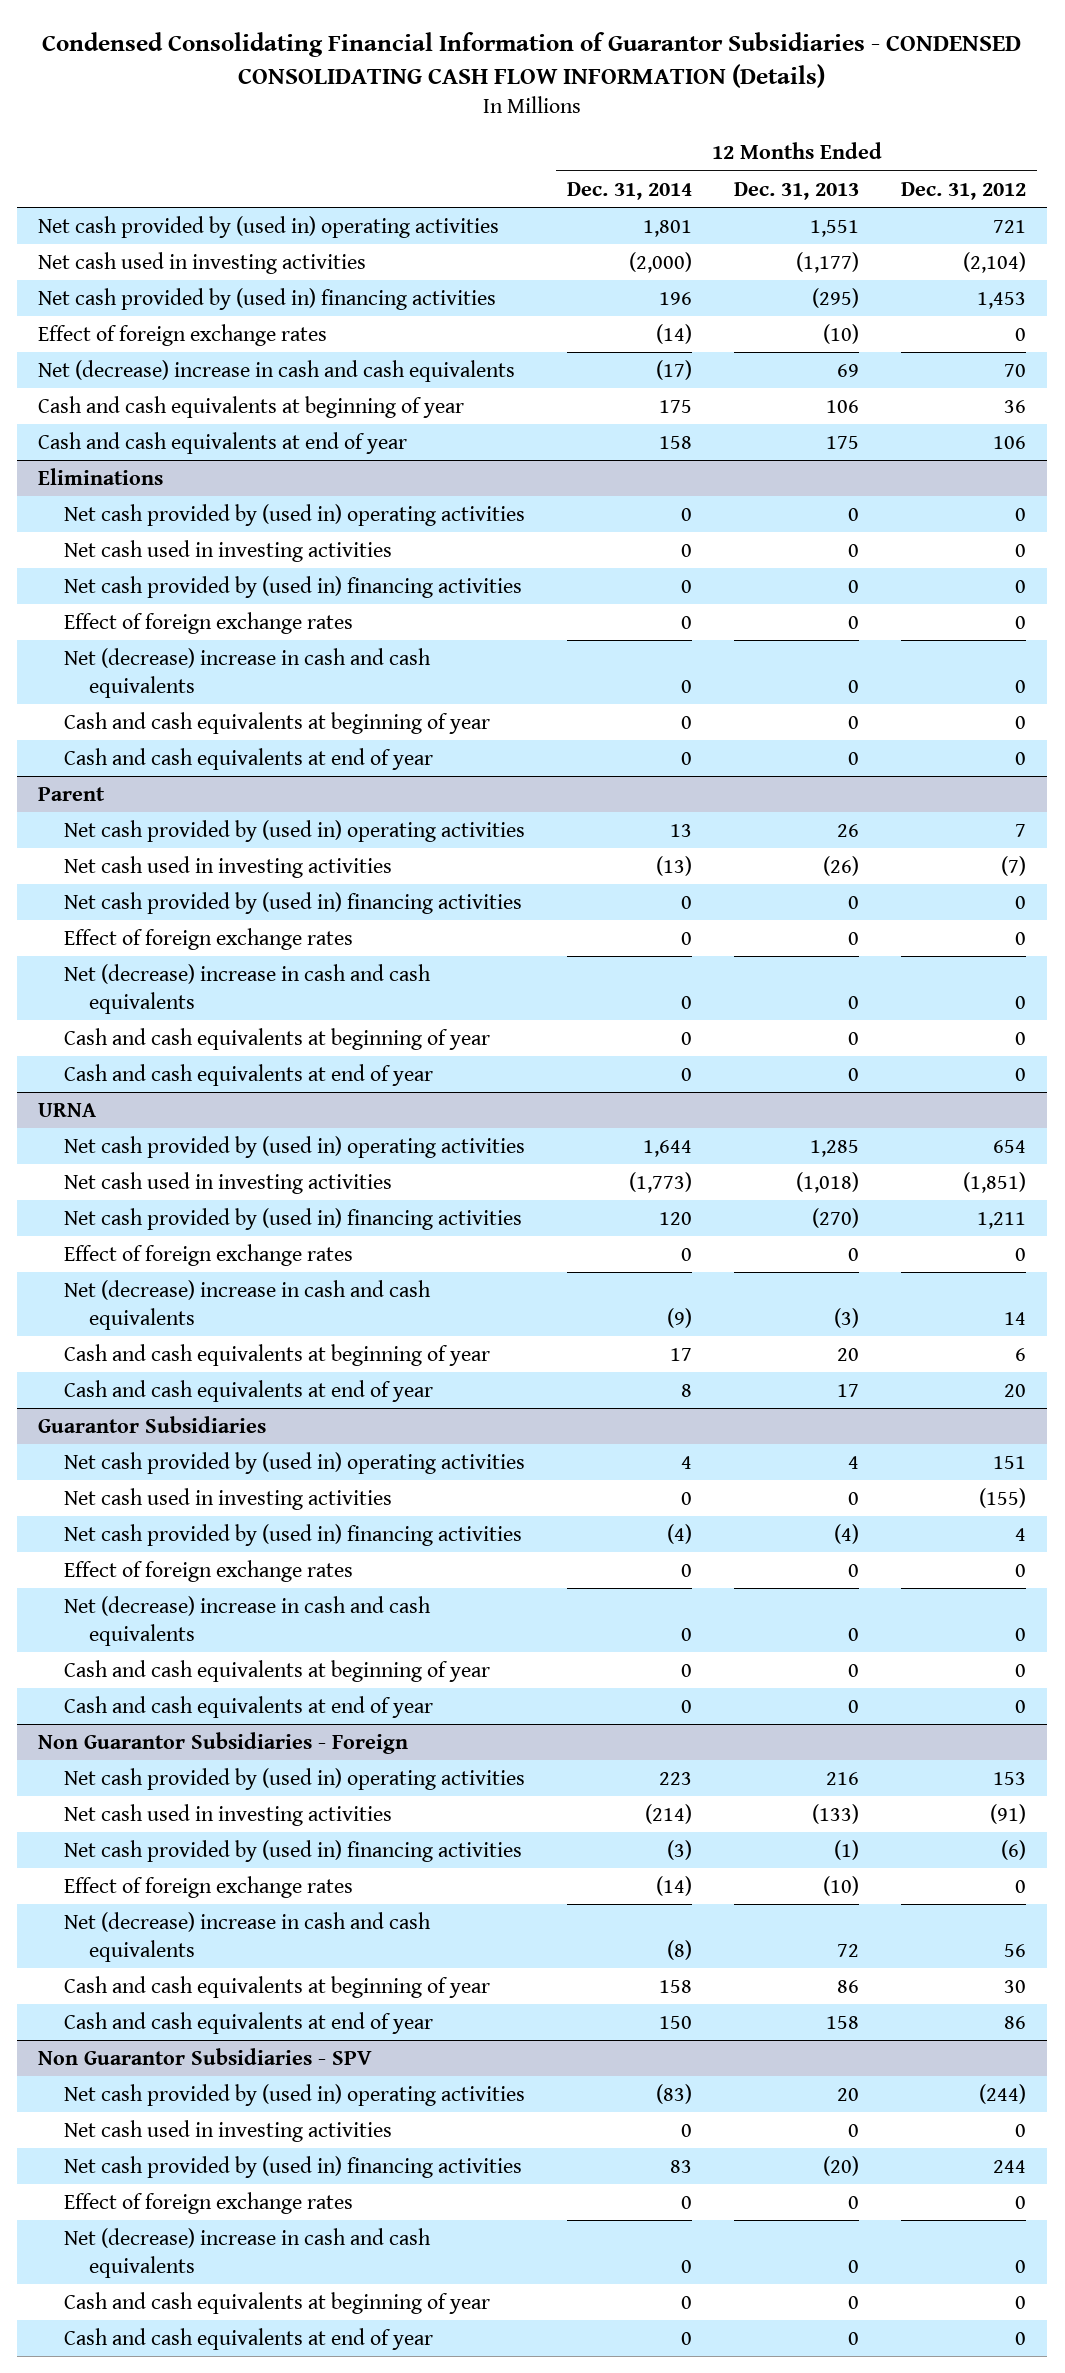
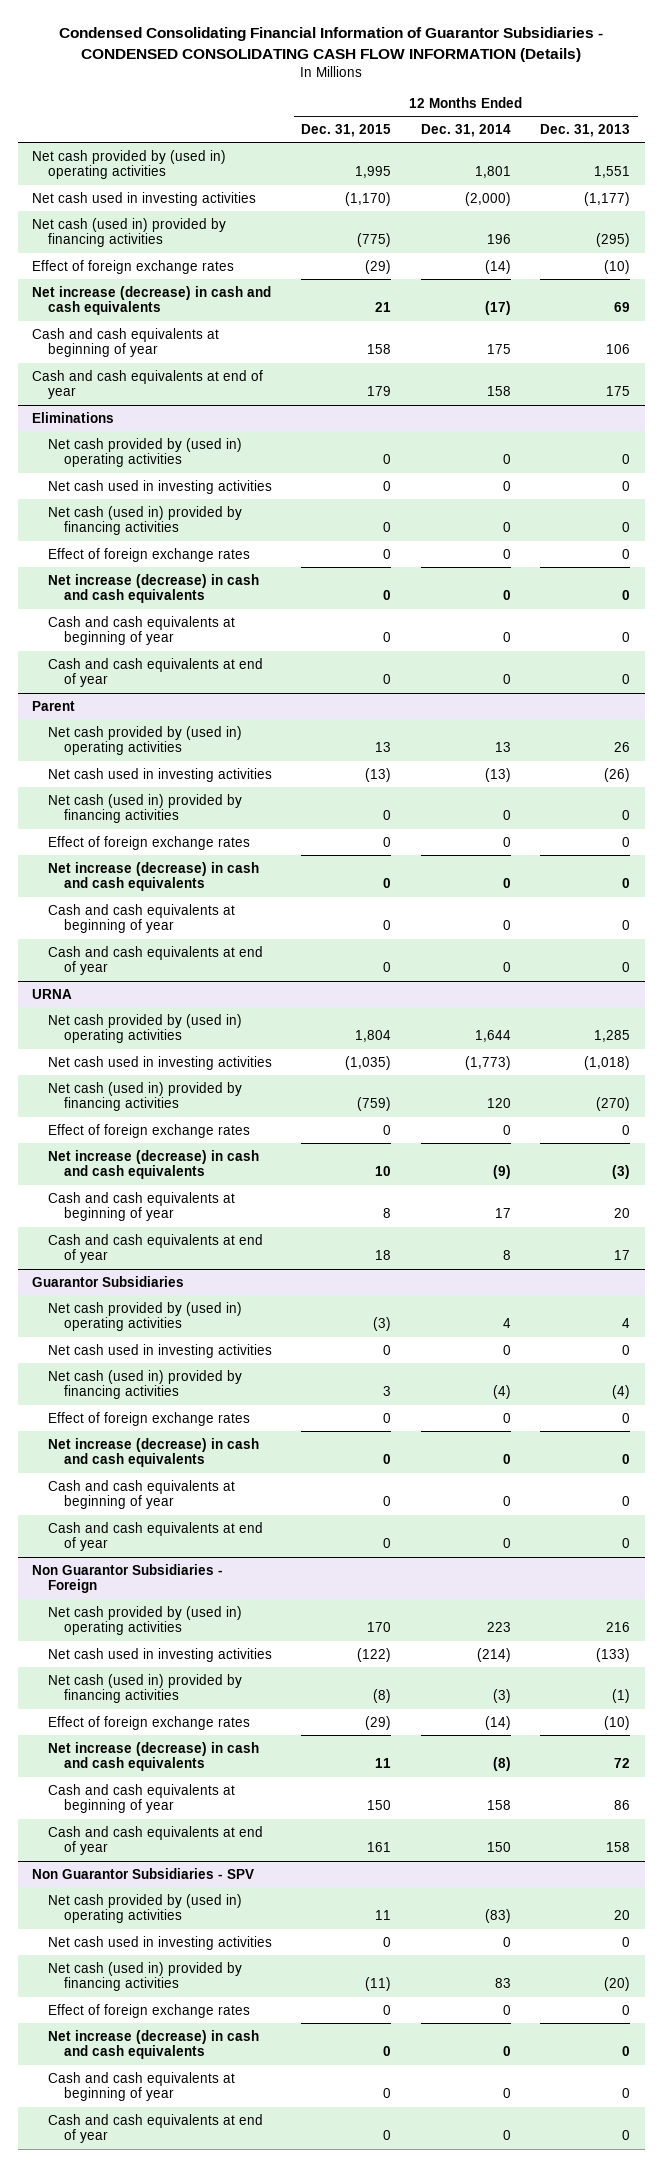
- | 12 Months Ended Dec. 31, 2014 | 12 Months Ended Dec. 31, 2013 | 12 Months Ended Dec. 31, 2012
+ | 12 Months Ended Dec. 31, 2015 | 12 Months Ended Dec. 31, 2014 | 12 Months Ended Dec. 31, 2013
- Net cash provided by (used in) financing activities | 196 | (295) | 1,453
+ Net cash (used in) provided by financing activities | (775) | 196 | (295)
- Net (decrease) increase in cash and cash equivalents | (17) | 69 | 70
+ Net increase (decrease) in cash and cash equivalents | 21 | (17) | 69
@ Eliminations
- Net cash provided by (used in) financing activities | 0 | 0 | 0
+ Net cash (used in) provided by financing activities | 0 | 0 | 0
- Net (decrease) increase in cash and cash equivalents | 0 | 0 | 0
+ Net increase (decrease) in cash and cash equivalents | 0 | 0 | 0
@ Parent
- Net cash provided by (used in) financing activities | 0 | 0 | 0
+ Net cash (used in) provided by financing activities | 0 | 0 | 0
- Net (decrease) increase in cash and cash equivalents | 0 | 0 | 0
+ Net increase (decrease) in cash and cash equivalents | 0 | 0 | 0
@ URNA
- Net cash provided by (used in) financing activities | 120 | (270) | 1,211
+ Net cash (used in) provided by financing activities | (759) | 120 | (270)
- Net (decrease) increase in cash and cash equivalents | (9) | (3) | 14
+ Net increase (decrease) in cash and cash equivalents | 10 | (9) | (3)
@ Guarantor Subsidiaries
- Net cash provided by (used in) financing activities | (4) | (4) | 4
+ Net cash (used in) provided by financing activities | 3 | (4) | (4)
- Net (decrease) increase in cash and cash equivalents | 0 | 0 | 0
+ Net increase (decrease) in cash and cash equivalents | 0 | 0 | 0
@ Non Guarantor Subsidiaries - Foreign
- Net cash provided by (used in) financing activities | (3) | (1) | (6)
+ Net cash (used in) provided by financing activities | (8) | (3) | (1)
- Net (decrease) increase in cash and cash equivalents | (8) | 72 | 56
+ Net increase (decrease) in cash and cash equivalents | 11 | (8) | 72
@ Non Guarantor Subsidiaries - SPV
- Net cash provided by (used in) financing activities | 83 | (20) | 244
+ Net cash (used in) provided by financing activities | (11) | 83 | (20)
- Net (decrease) increase in cash and cash equivalents | 0 | 0 | 0
+ Net increase (decrease) in cash and cash equivalents | 0 | 0 | 0

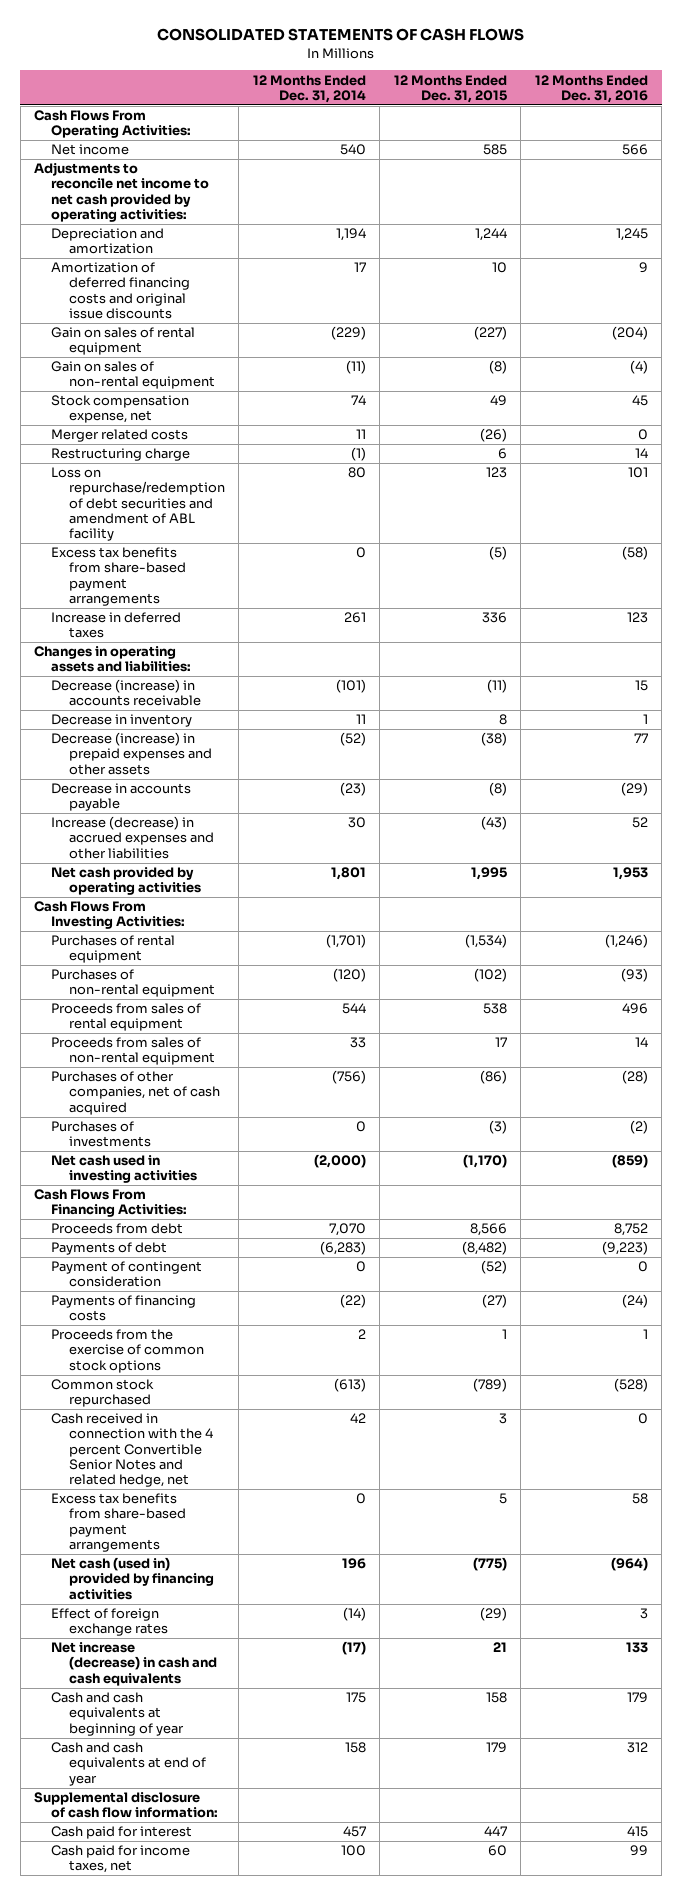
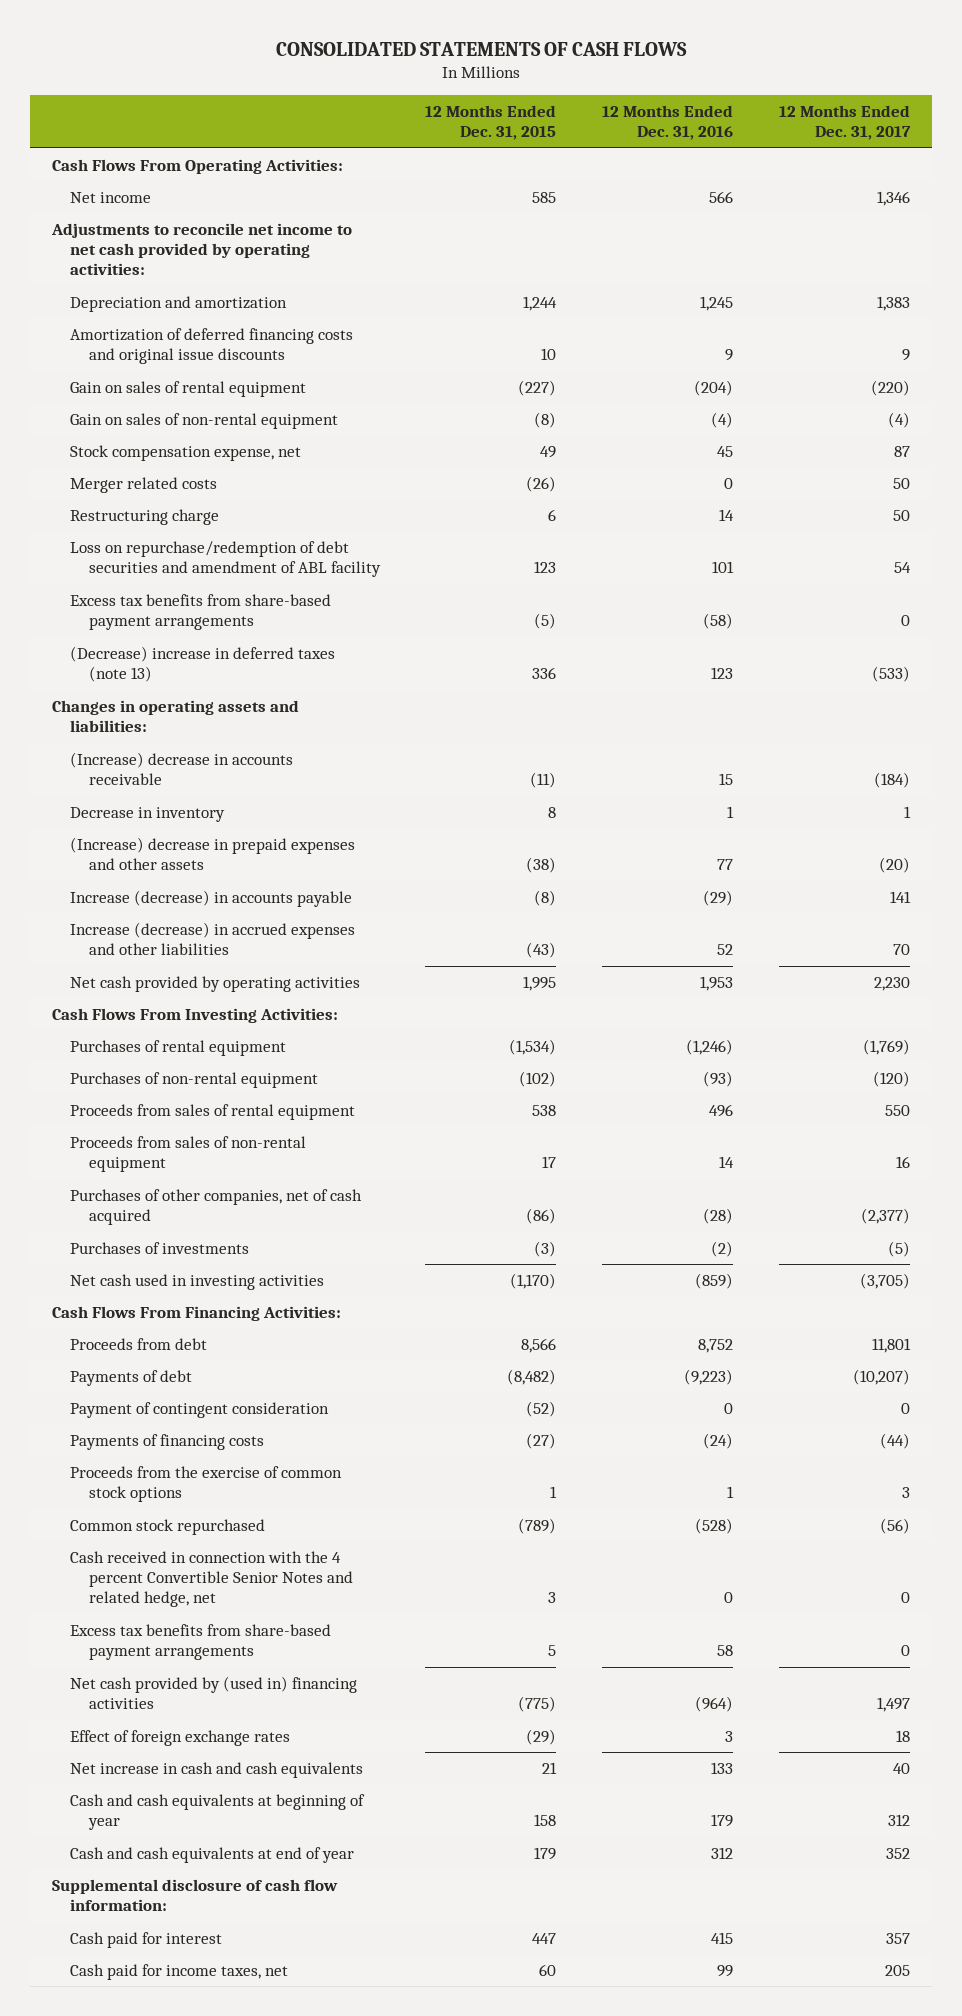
- | 12 Months Ended Dec. 31, 2014 | 12 Months Ended Dec. 31, 2015 | 12 Months Ended Dec. 31, 2016
+ | 12 Months Ended Dec. 31, 2015 | 12 Months Ended Dec. 31, 2016 | 12 Months Ended Dec. 31, 2017
- Increase in deferred taxes | 261 | 336 | 123
+ (Decrease) increase in deferred taxes (note 13) | 336 | 123 | (533)
- Decrease (increase) in accounts receivable | (101) | (11) | 15
+ (Increase) decrease in accounts receivable | (11) | 15 | (184)
- Decrease (increase) in prepaid expenses and other assets | (52) | (38) | 77
- Decrease in accounts payable | (23) | (8) | (29)
+ (Increase) decrease in prepaid expenses and other assets | (38) | 77 | (20)
+ Increase (decrease) in accounts payable | (8) | (29) | 141
- Net cash (used in) provided by financing activities | 196 | (775) | (964)
+ Net cash provided by (used in) financing activities | (775) | (964) | 1,497
- Net increase (decrease) in cash and cash equivalents | (17) | 21 | 133
+ Net increase in cash and cash equivalents | 21 | 133 | 40

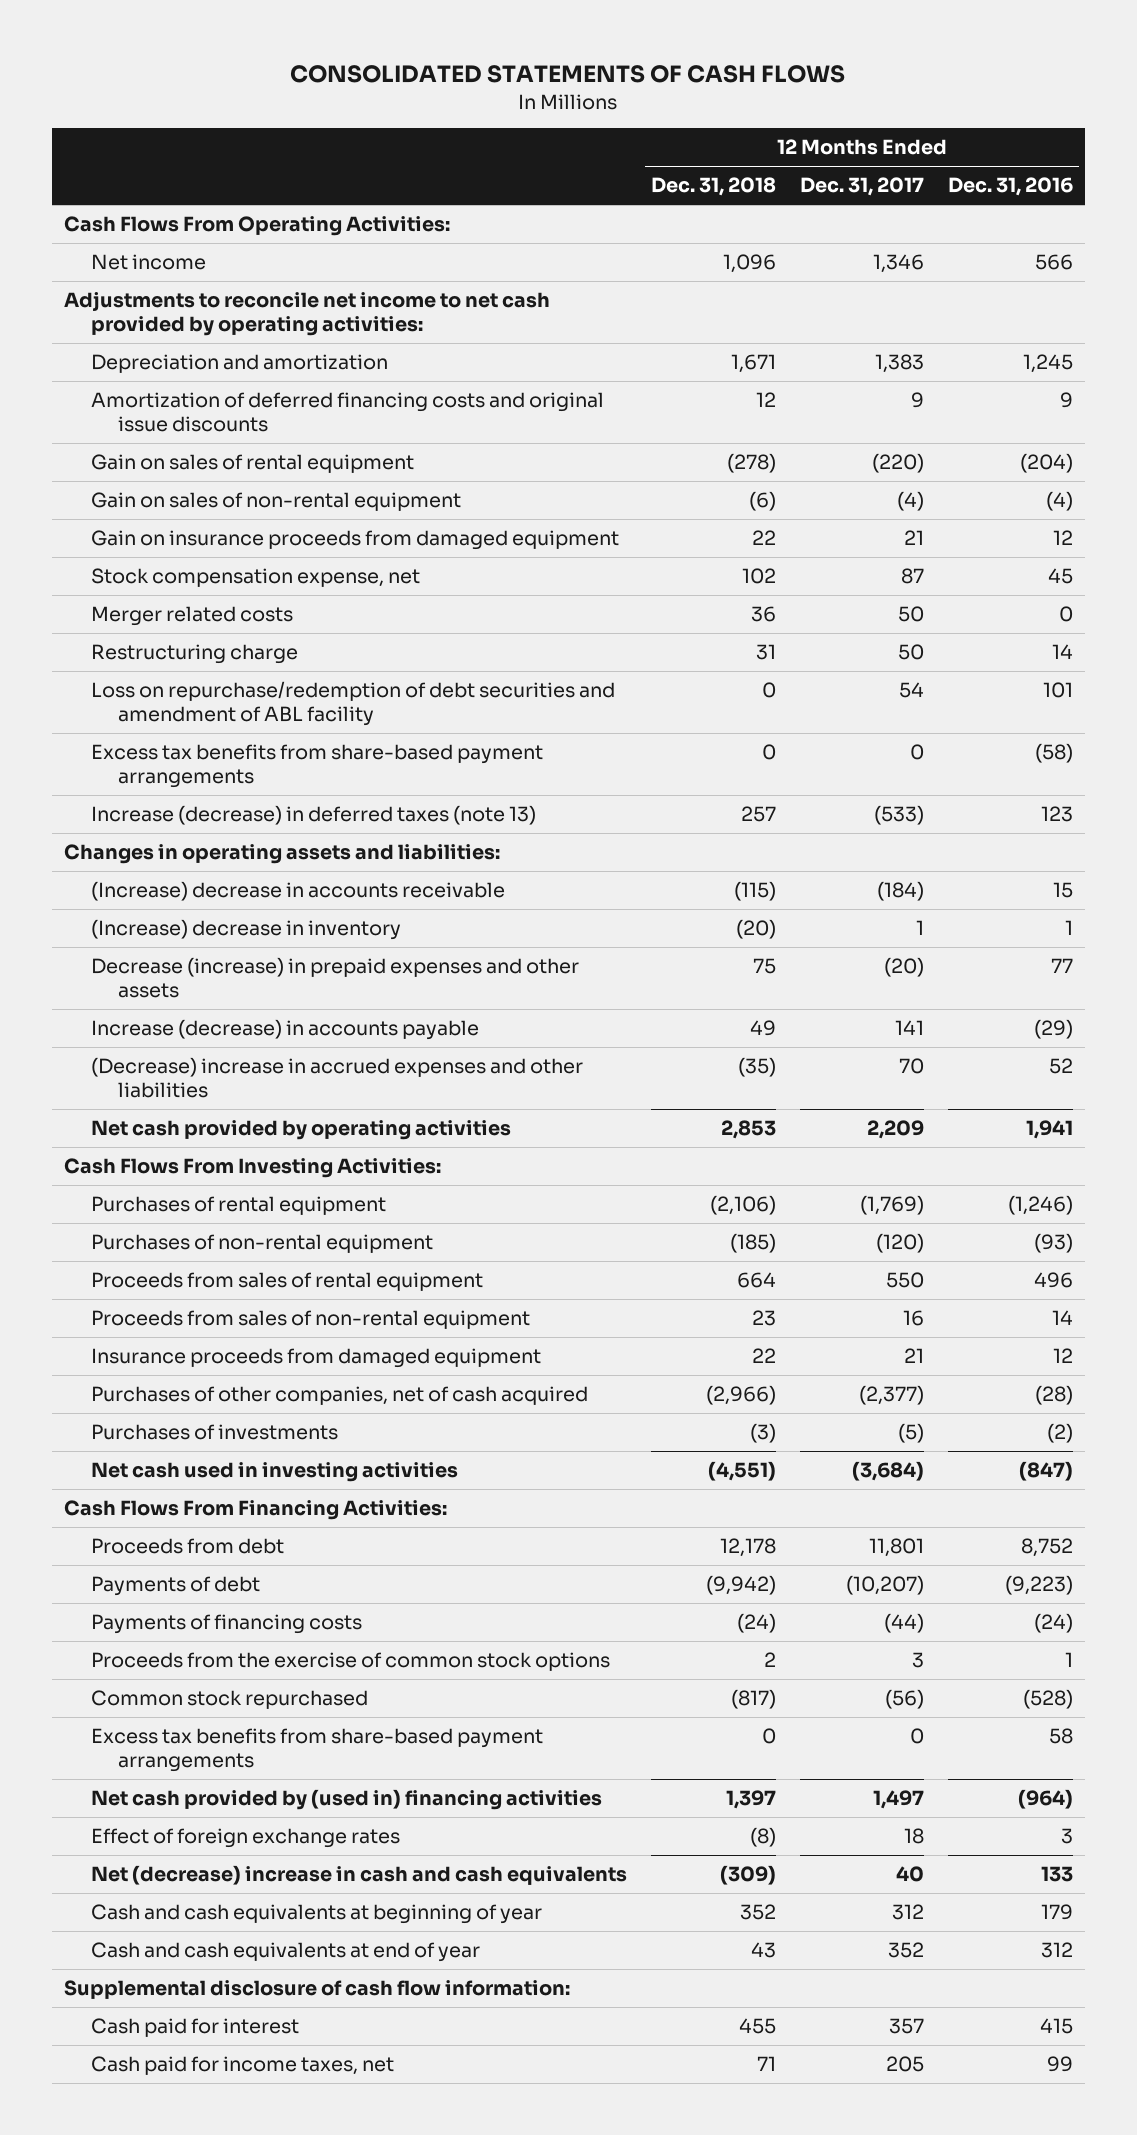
- | 12 Months Ended Dec. 31, 2015 | 12 Months Ended Dec. 31, 2016 | 12 Months Ended Dec. 31, 2017
+ | 12 Months Ended Dec. 31, 2018 | 12 Months Ended Dec. 31, 2017 | 12 Months Ended Dec. 31, 2016
+ Gain on insurance proceeds from damaged equipment | 22 | 21 | 12
- (Decrease) increase in deferred taxes (note 13) | 336 | 123 | (533)
+ Increase (decrease) in deferred taxes (note 13) | 257 | (533) | 123
- Decrease in inventory | 8 | 1 | 1
- (Increase) decrease in prepaid expenses and other assets | (38) | 77 | (20)
+ (Increase) decrease in inventory | (20) | 1 | 1
+ Decrease (increase) in prepaid expenses and other assets | 75 | (20) | 77
- Increase (decrease) in accrued expenses and other liabilities | (43) | 52 | 70
- Net cash provided by operating activities | 1,995 | 1,953 | 2,230
+ (Decrease) increase in accrued expenses and other liabilities | (35) | 70 | 52
+ Net cash provided by operating activities | 2,853 | 2,209 | 1,941
+ Insurance proceeds from damaged equipment | 22 | 21 | 12
- Net cash used in investing activities | (1,170) | (859) | (3,705)
+ Net cash used in investing activities | (4,551) | (3,684) | (847)
- Payment of contingent consideration | (52) | 0 | 0
- Cash received in connection with the 4 percent Convertible Senior Notes and related hedge, net | 3 | 0 | 0
- Net increase in cash and cash equivalents | 21 | 133 | 40
+ Net (decrease) increase in cash and cash equivalents | (309) | 40 | 133

